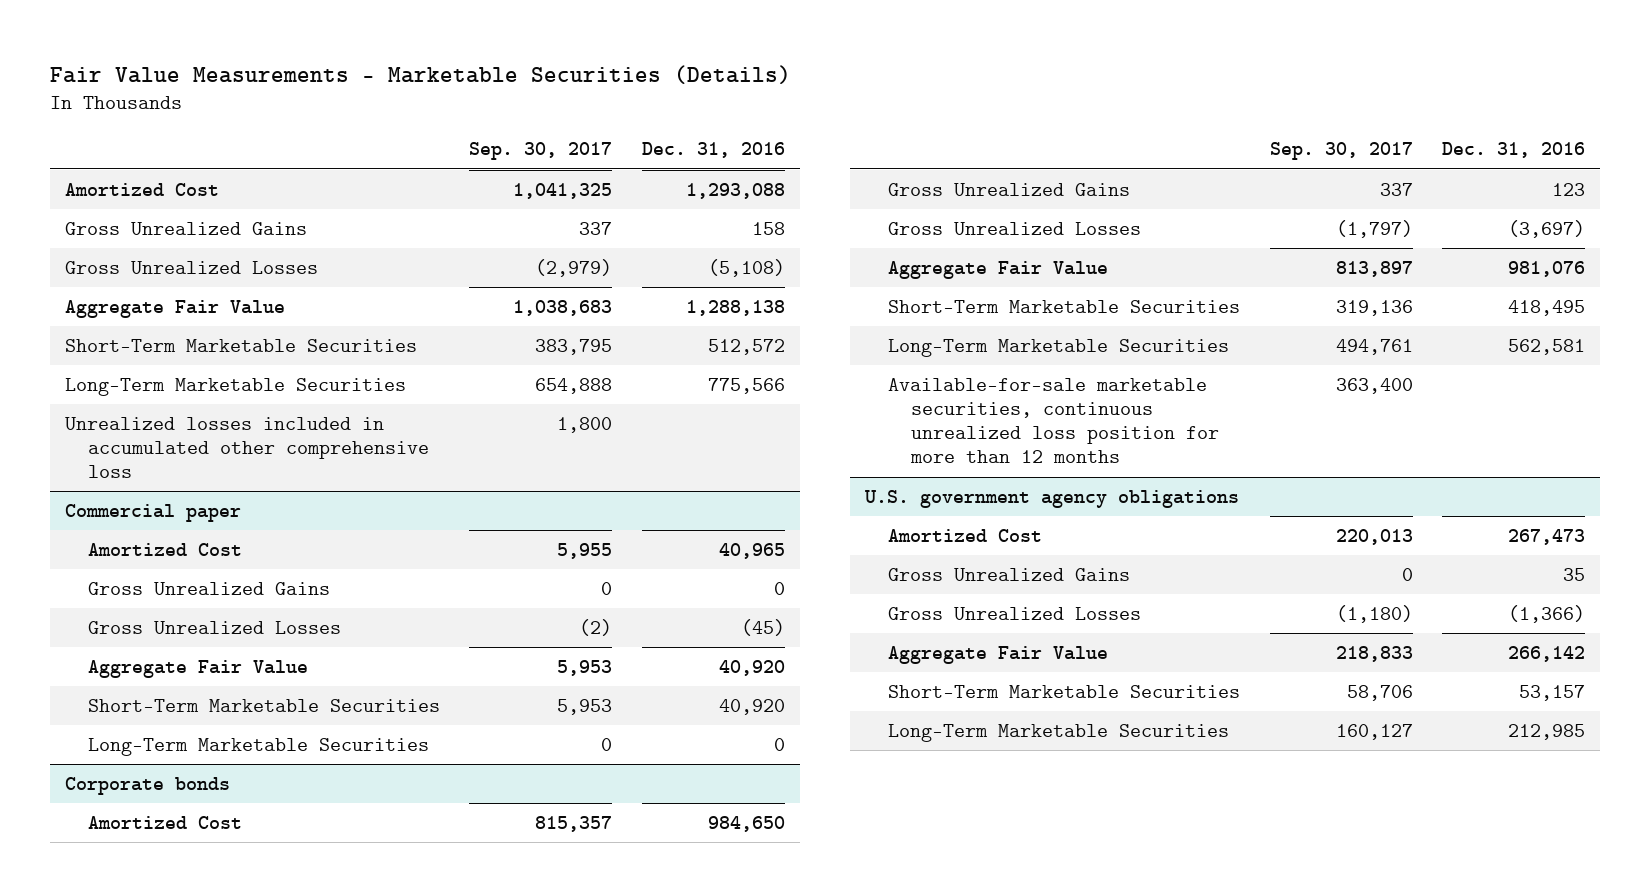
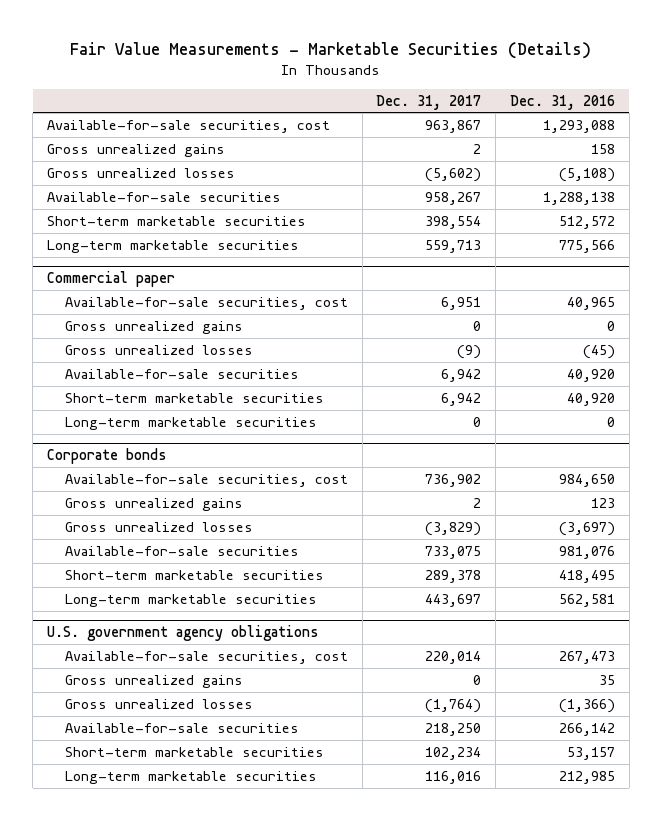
- | Sep. 30, 2017 | Dec. 31, 2016
+ | Dec. 31, 2017 | Dec. 31, 2016
- Amortized Cost | 1,041,325 | 1,293,088
- Gross Unrealized Gains | 337 | 158
- Gross Unrealized Losses | (2,979) | (5,108)
- Aggregate Fair Value | 1,038,683 | 1,288,138
- Short-Term Marketable Securities | 383,795 | 512,572
- Long-Term Marketable Securities | 654,888 | 775,566
- Unrealized losses included in accumulated other comprehensive loss | 1,800 |
+ Available-for-sale securities, cost | 963,867 | 1,293,088
+ Gross unrealized gains | 2 | 158
+ Gross unrealized losses | (5,602) | (5,108)
+ Available-for-sale securities | 958,267 | 1,288,138
+ Short-term marketable securities | 398,554 | 512,572
+ Long-term marketable securities | 559,713 | 775,566
@ Commercial paper
- Amortized Cost | 5,955 | 40,965
- Gross Unrealized Gains | 0 | 0
- Gross Unrealized Losses | (2) | (45)
- Aggregate Fair Value | 5,953 | 40,920
- Short-Term Marketable Securities | 5,953 | 40,920
- Long-Term Marketable Securities | 0 | 0
+ Available-for-sale securities, cost | 6,951 | 40,965
+ Gross unrealized gains | 0 | 0
+ Gross unrealized losses | (9) | (45)
+ Available-for-sale securities | 6,942 | 40,920
+ Short-term marketable securities | 6,942 | 40,920
+ Long-term marketable securities | 0 | 0
@ Corporate bonds
- Amortized Cost | 815,357 | 984,650
- Gross Unrealized Gains | 337 | 123
- Gross Unrealized Losses | (1,797) | (3,697)
- Aggregate Fair Value | 813,897 | 981,076
- Short-Term Marketable Securities | 319,136 | 418,495
- Long-Term Marketable Securities | 494,761 | 562,581
- Available-for-sale marketable securities, continuous unrealized loss position for more than 12 months | 363,400 |
+ Available-for-sale securities, cost | 736,902 | 984,650
+ Gross unrealized gains | 2 | 123
+ Gross unrealized losses | (3,829) | (3,697)
+ Available-for-sale securities | 733,075 | 981,076
+ Short-term marketable securities | 289,378 | 418,495
+ Long-term marketable securities | 443,697 | 562,581
@ U.S. government agency obligations
- Amortized Cost | 220,013 | 267,473
- Gross Unrealized Gains | 0 | 35
- Gross Unrealized Losses | (1,180) | (1,366)
- Aggregate Fair Value | 218,833 | 266,142
- Short-Term Marketable Securities | 58,706 | 53,157
- Long-Term Marketable Securities | 160,127 | 212,985
+ Available-for-sale securities, cost | 220,014 | 267,473
+ Gross unrealized gains | 0 | 35
+ Gross unrealized losses | (1,764) | (1,366)
+ Available-for-sale securities | 218,250 | 266,142
+ Short-term marketable securities | 102,234 | 53,157
+ Long-term marketable securities | 116,016 | 212,985

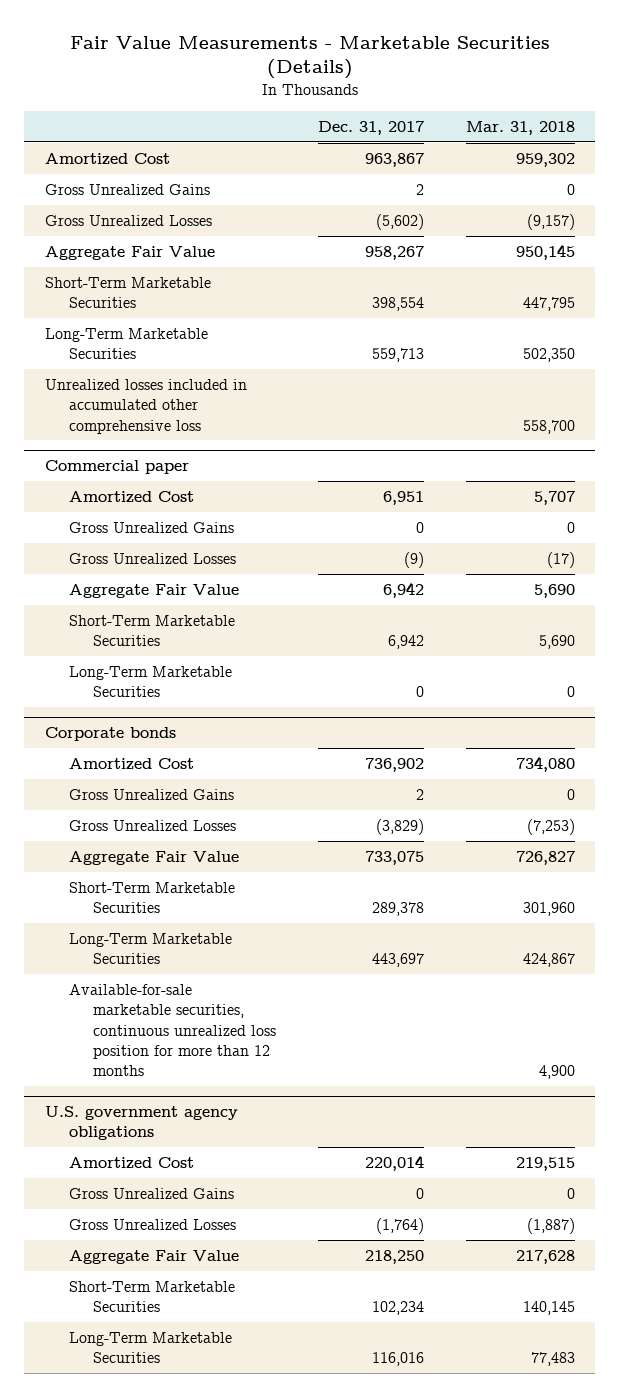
- | Dec. 31, 2017 | Dec. 31, 2016
+ | Dec. 31, 2017 | Mar. 31, 2018
- Available-for-sale securities, cost | 963,867 | 1,293,088
- Gross unrealized gains | 2 | 158
- Gross unrealized losses | (5,602) | (5,108)
- Available-for-sale securities | 958,267 | 1,288,138
- Short-term marketable securities | 398,554 | 512,572
- Long-term marketable securities | 559,713 | 775,566
+ Amortized Cost | 963,867 | 959,302
+ Gross Unrealized Gains | 2 | 0
+ Gross Unrealized Losses | (5,602) | (9,157)
+ Aggregate Fair Value | 958,267 | 950,145
+ Short-Term Marketable Securities | 398,554 | 447,795
+ Long-Term Marketable Securities | 559,713 | 502,350
+ Unrealized losses included in accumulated other comprehensive loss | | 558,700
@ Commercial paper
- Available-for-sale securities, cost | 6,951 | 40,965
- Gross unrealized gains | 0 | 0
- Gross unrealized losses | (9) | (45)
- Available-for-sale securities | 6,942 | 40,920
- Short-term marketable securities | 6,942 | 40,920
- Long-term marketable securities | 0 | 0
+ Amortized Cost | 6,951 | 5,707
+ Gross Unrealized Gains | 0 | 0
+ Gross Unrealized Losses | (9) | (17)
+ Aggregate Fair Value | 6,942 | 5,690
+ Short-Term Marketable Securities | 6,942 | 5,690
+ Long-Term Marketable Securities | 0 | 0
@ Corporate bonds
- Available-for-sale securities, cost | 736,902 | 984,650
- Gross unrealized gains | 2 | 123
- Gross unrealized losses | (3,829) | (3,697)
- Available-for-sale securities | 733,075 | 981,076
- Short-term marketable securities | 289,378 | 418,495
- Long-term marketable securities | 443,697 | 562,581
+ Amortized Cost | 736,902 | 734,080
+ Gross Unrealized Gains | 2 | 0
+ Gross Unrealized Losses | (3,829) | (7,253)
+ Aggregate Fair Value | 733,075 | 726,827
+ Short-Term Marketable Securities | 289,378 | 301,960
+ Long-Term Marketable Securities | 443,697 | 424,867
+ Available-for-sale marketable securities, continuous unrealized loss position for more than 12 months | | 4,900
@ U.S. government agency obligations
- Available-for-sale securities, cost | 220,014 | 267,473
- Gross unrealized gains | 0 | 35
- Gross unrealized losses | (1,764) | (1,366)
- Available-for-sale securities | 218,250 | 266,142
- Short-term marketable securities | 102,234 | 53,157
- Long-term marketable securities | 116,016 | 212,985
+ Amortized Cost | 220,014 | 219,515
+ Gross Unrealized Gains | 0 | 0
+ Gross Unrealized Losses | (1,764) | (1,887)
+ Aggregate Fair Value | 218,250 | 217,628
+ Short-Term Marketable Securities | 102,234 | 140,145
+ Long-Term Marketable Securities | 116,016 | 77,483

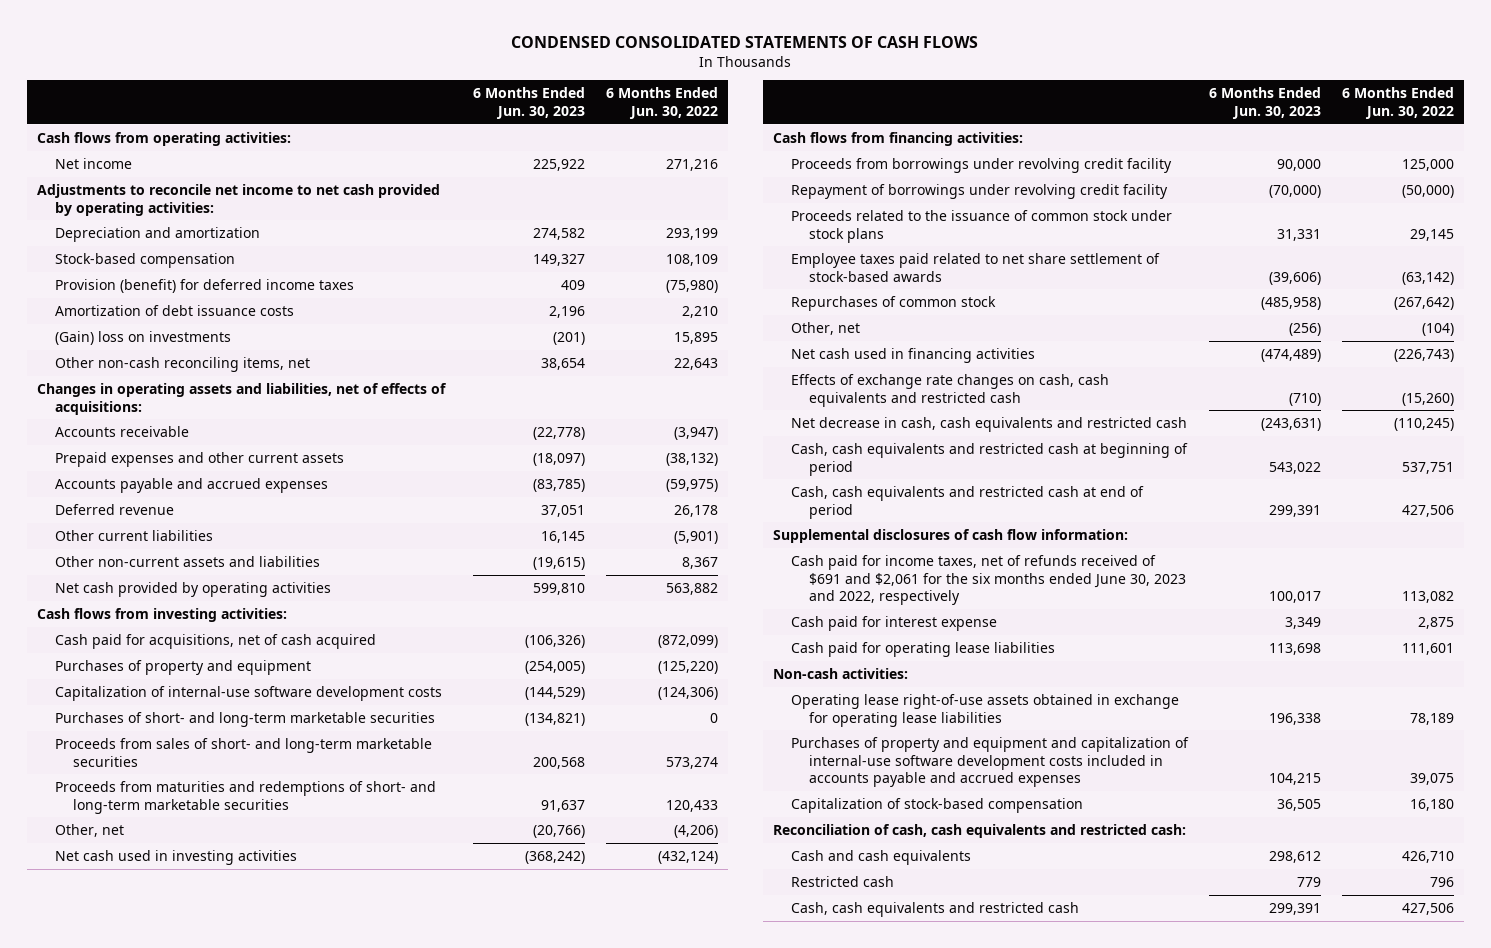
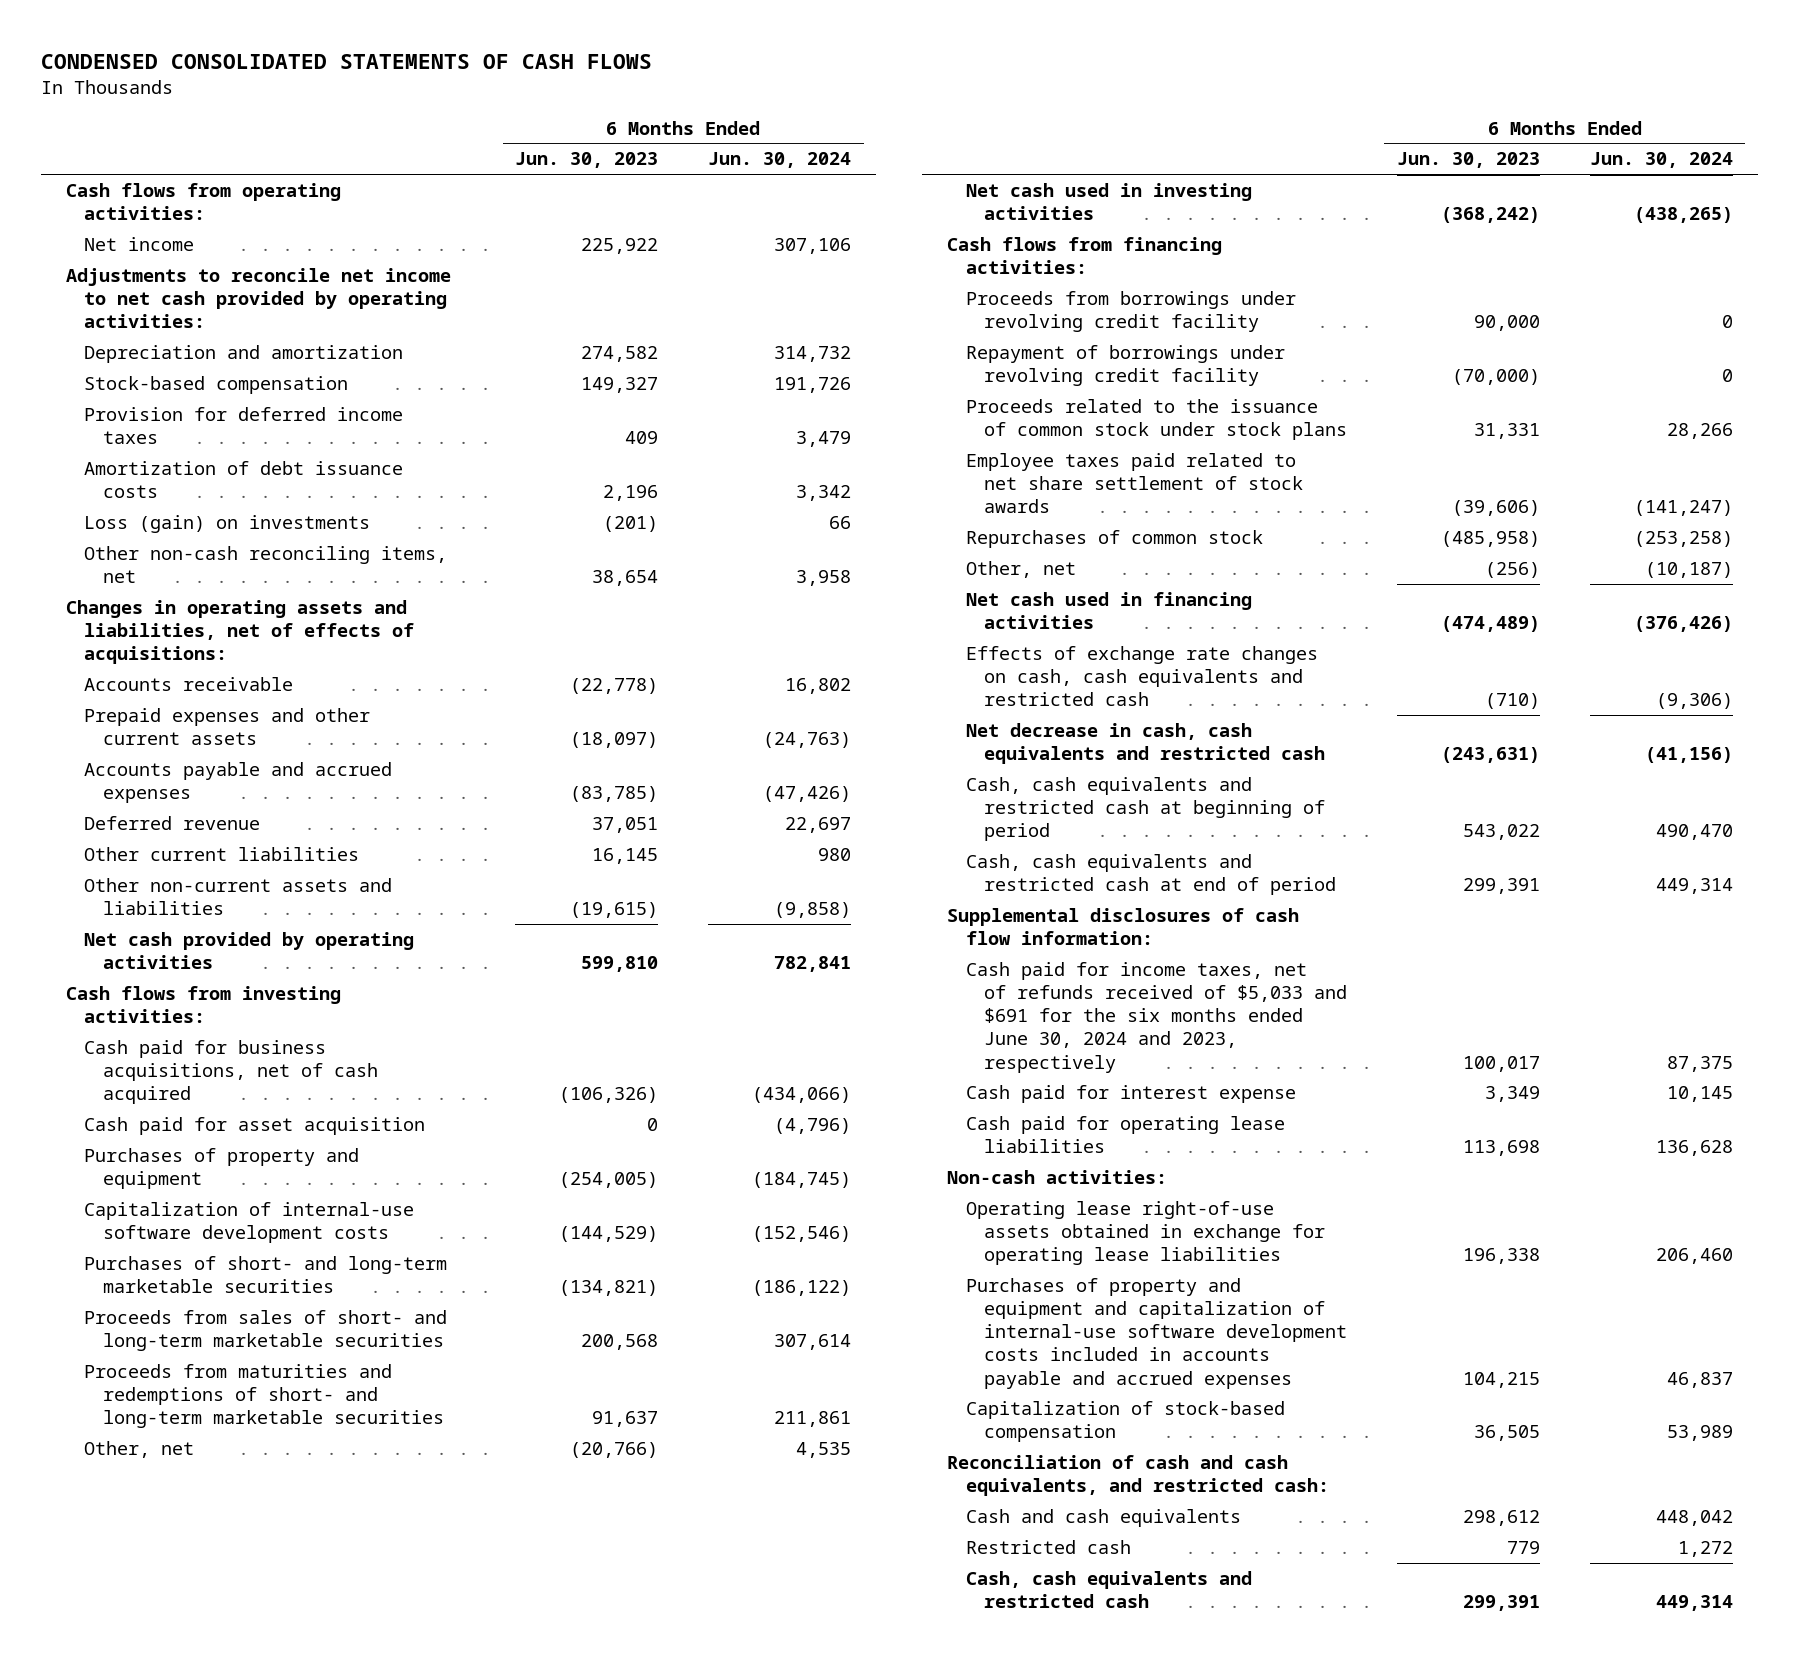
- | 6 Months Ended Jun. 30, 2023 | 6 Months Ended Jun. 30, 2022
+ | 6 Months Ended Jun. 30, 2023 | 6 Months Ended Jun. 30, 2024
- Provision (benefit) for deferred income taxes | 409 | (75,980)
+ Provision for deferred income taxes | 409 | 3,479
- (Gain) loss on investments | (201) | 15,895
+ Loss (gain) on investments | (201) | 66
- Cash paid for acquisitions, net of cash acquired | (106,326) | (872,099)
+ Cash paid for business acquisitions, net of cash acquired | (106,326) | (434,066)
+ Cash paid for asset acquisition | 0 | (4,796)
- Employee taxes paid related to net share settlement of stock-based awards | (39,606) | (63,142)
+ Employee taxes paid related to net share settlement of stock awards | (39,606) | (141,247)
- Cash paid for income taxes, net of refunds received of $691 and $2,061 for the six months ended June 30, 2023 and 2022, respectively | 100,017 | 113,082
+ Cash paid for income taxes, net of refunds received of $5,033 and $691 for the six months ended June 30, 2024 and 2023, respectively | 100,017 | 87,375
- Reconciliation of cash, cash equivalents and restricted cash:
+ Reconciliation of cash and cash equivalents, and restricted cash:

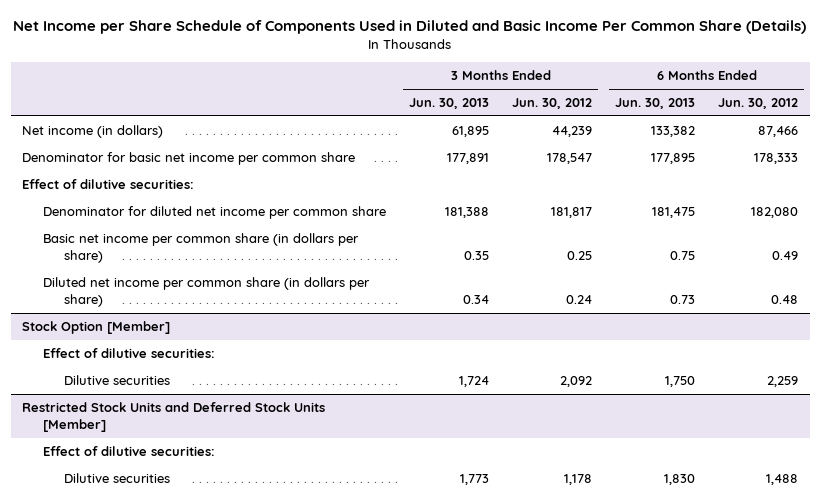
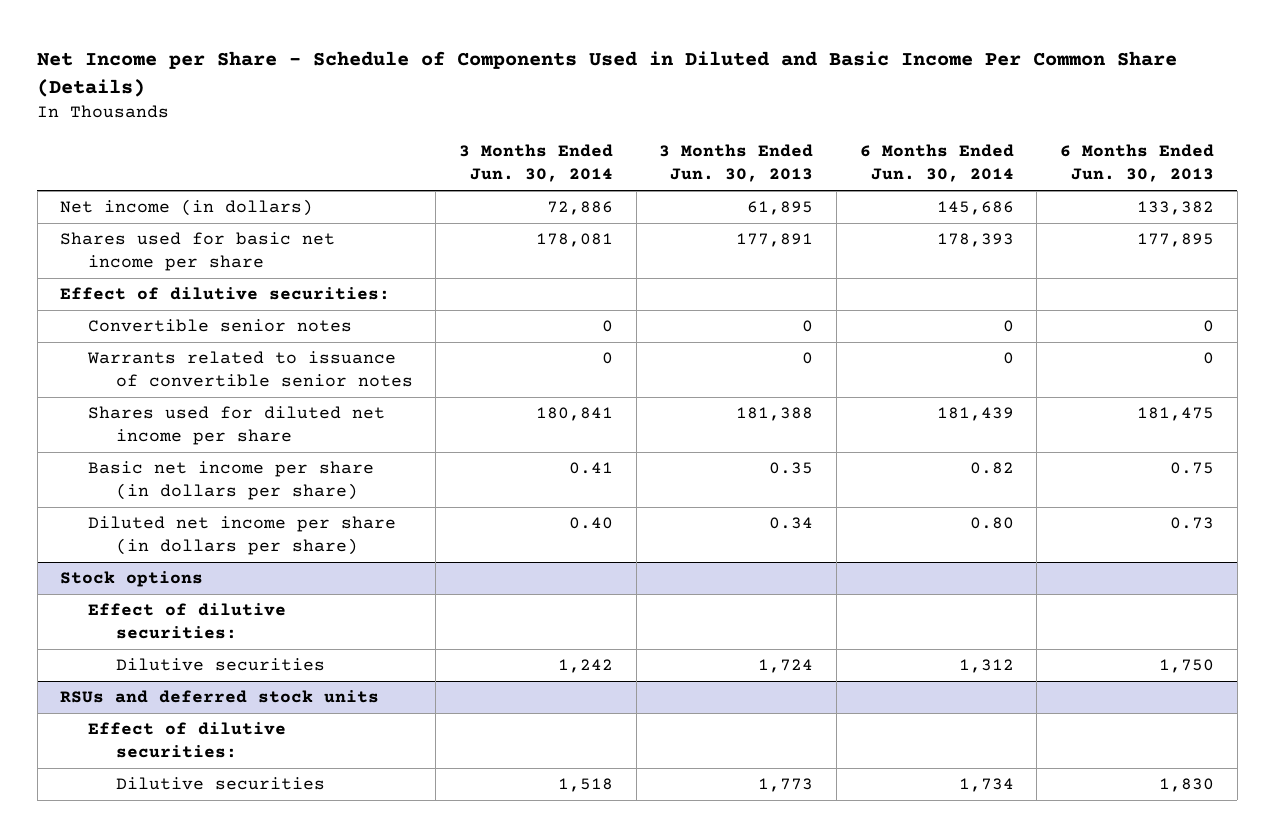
- Net Income per Share Schedule of Components Used in Diluted and Basic Income Per Common Share (Details)
+ Net Income per Share - Schedule of Components Used in Diluted and Basic Income Per Common Share (Details)
- | 3 Months Ended Jun. 30, 2013 | 3 Months Ended Jun. 30, 2012 | 6 Months Ended Jun. 30, 2013 | 6 Months Ended Jun. 30, 2012
+ | 3 Months Ended Jun. 30, 2014 | 3 Months Ended Jun. 30, 2013 | 6 Months Ended Jun. 30, 2014 | 6 Months Ended Jun. 30, 2013
- Denominator for basic net income per common share | 177,891 | 178,547 | 177,895 | 178,333
+ Shares used for basic net income per share | 178,081 | 177,891 | 178,393 | 177,895
- Denominator for diluted net income per common share | 181,388 | 181,817 | 181,475 | 182,080
- Basic net income per common share (in dollars per share) | 0.35 | 0.25 | 0.75 | 0.49
- Diluted net income per common share (in dollars per share) | 0.34 | 0.24 | 0.73 | 0.48
- Stock Option [Member]
+ Convertible senior notes | 0 | 0 | 0 | 0
+ Warrants related to issuance of convertible senior notes | 0 | 0 | 0 | 0
+ Shares used for diluted net income per share | 180,841 | 181,388 | 181,439 | 181,475
+ Basic net income per share (in dollars per share) | 0.41 | 0.35 | 0.82 | 0.75
+ Diluted net income per share (in dollars per share) | 0.40 | 0.34 | 0.80 | 0.73
+ Stock options
- Restricted Stock Units and Deferred Stock Units [Member]
+ RSUs and deferred stock units

